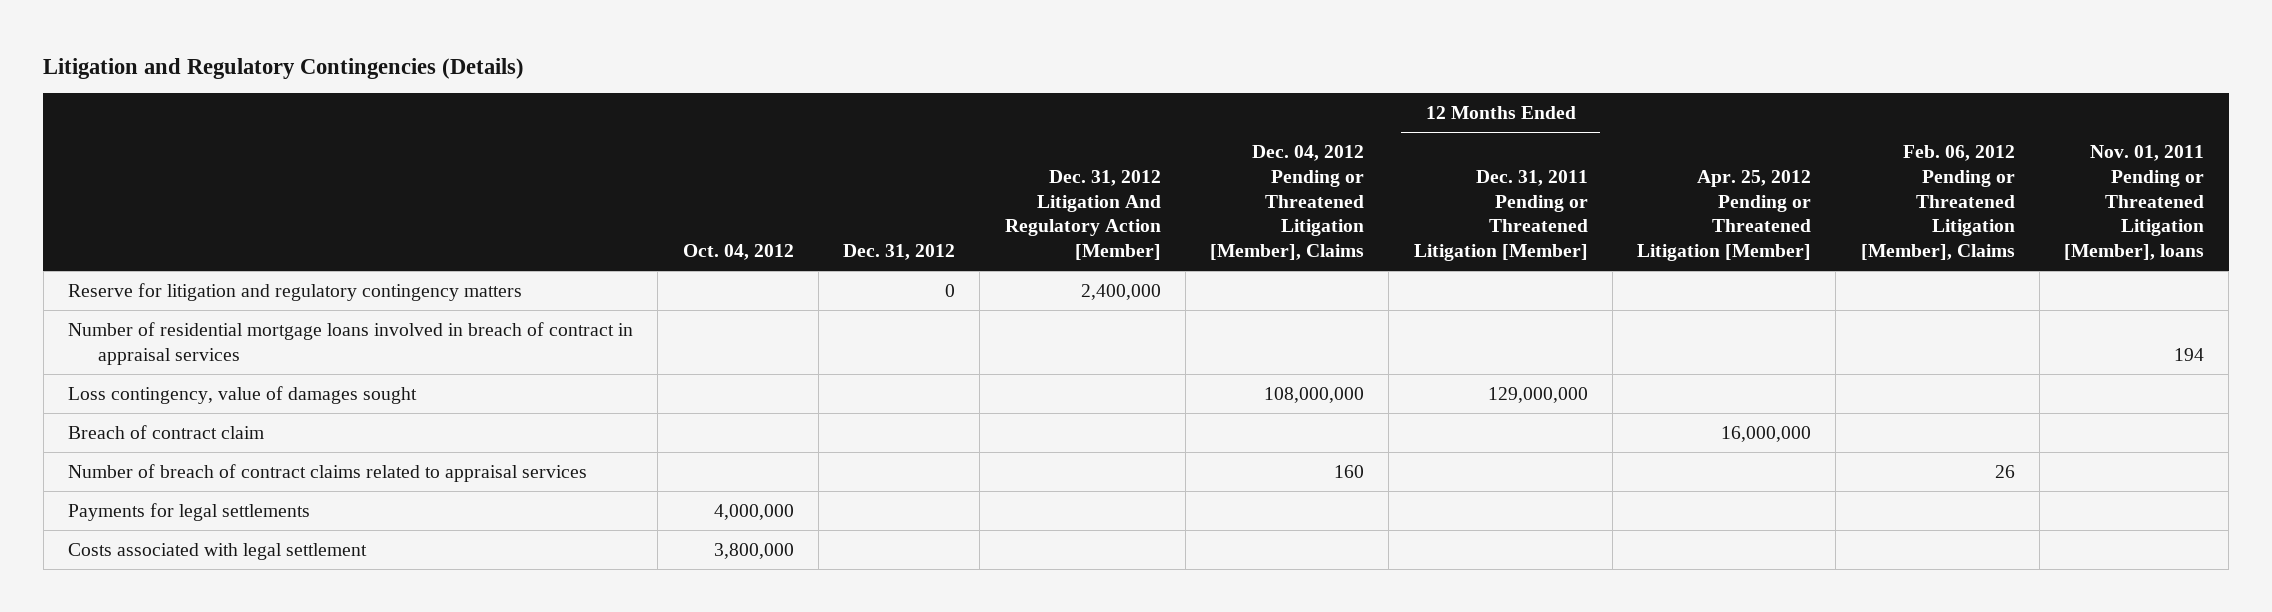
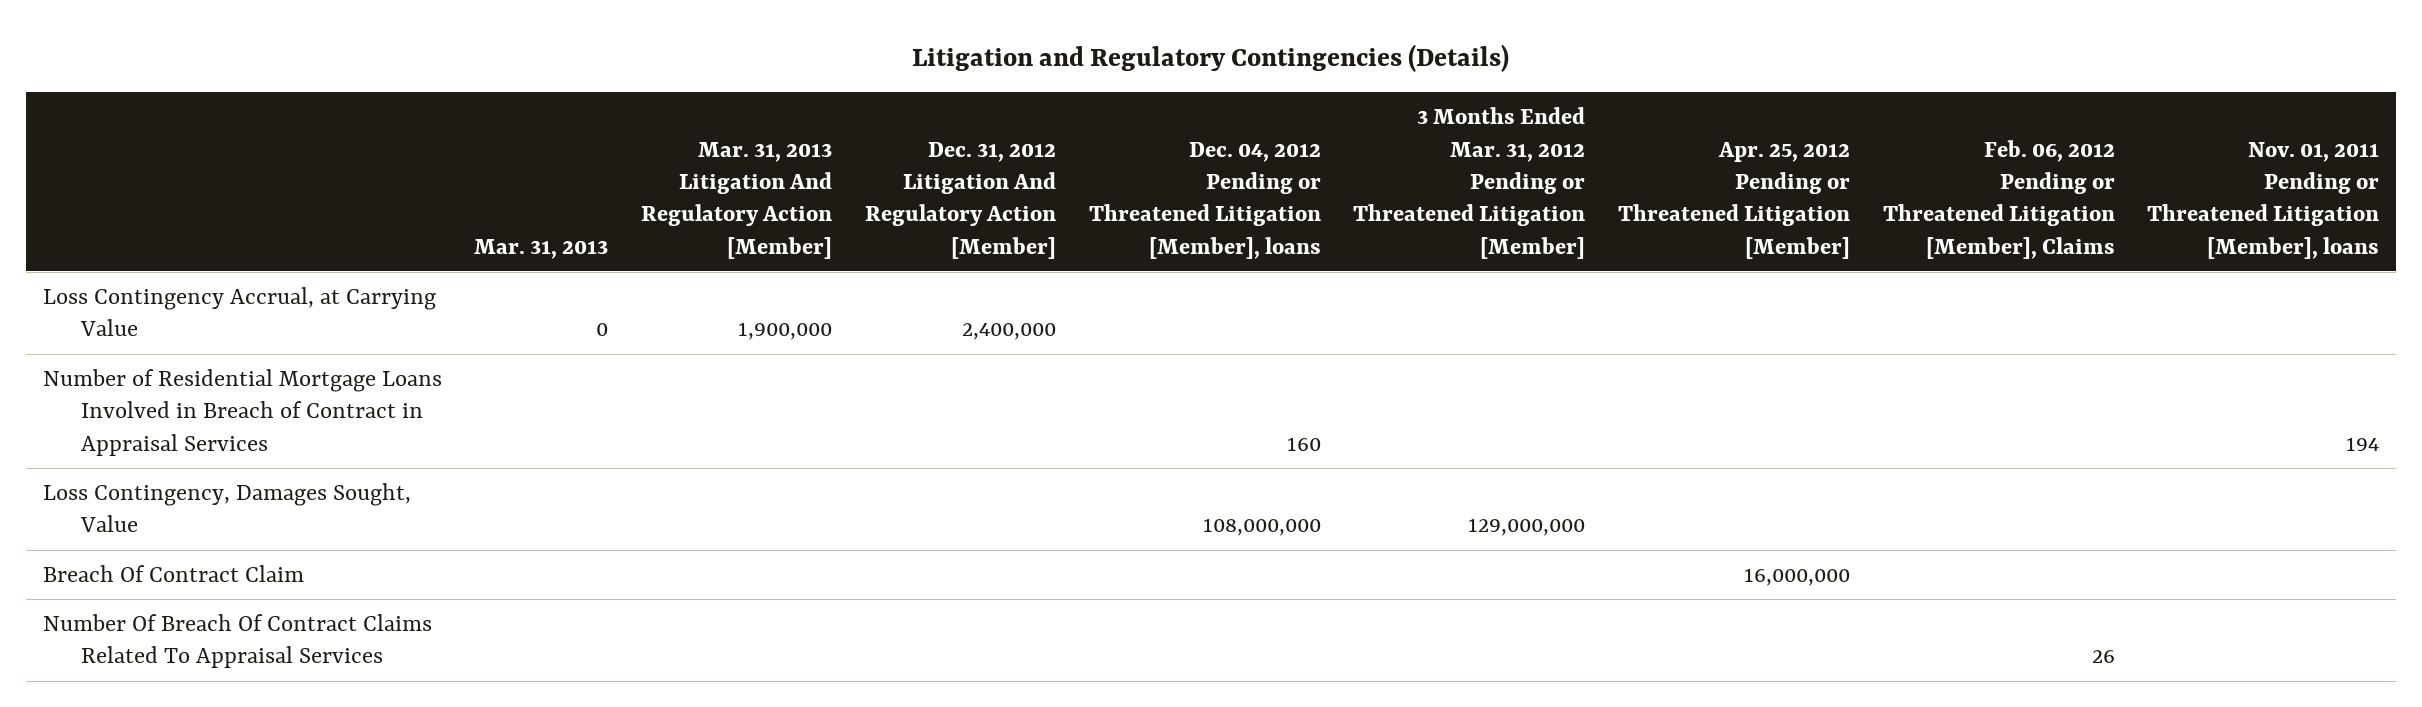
- | Oct. 04, 2012 | Dec. 31, 2012 | Dec. 31, 2012 Litigation And Regulatory Action [Member] | Dec. 04, 2012 Pending or Threatened Litigation [Member], Claims | 12 Months Ended Dec. 31, 2011 Pending or Threatened Litigation [Member] | Apr. 25, 2012 Pending or Threatened Litigation [Member] | Feb. 06, 2012 Pending or Threatened Litigation [Member], Claims | Nov. 01, 2011 Pending or Threatened Litigation [Member], loans
+ | Mar. 31, 2013 | Mar. 31, 2013 Litigation And Regulatory Action [Member] | Dec. 31, 2012 Litigation And Regulatory Action [Member] | Dec. 04, 2012 Pending or Threatened Litigation [Member], loans | 3 Months Ended Mar. 31, 2012 Pending or Threatened Litigation [Member] | Apr. 25, 2012 Pending or Threatened Litigation [Member] | Feb. 06, 2012 Pending or Threatened Litigation [Member], Claims | Nov. 01, 2011 Pending or Threatened Litigation [Member], loans
- Reserve for litigation and regulatory contingency matters | | 0 | 2,400,000 | | | | |
- Number of residential mortgage loans involved in breach of contract in appraisal services | | | | | | | | 194
- Loss contingency, value of damages sought | | | | 108,000,000 | 129,000,000 | | |
- Breach of contract claim | | | | | | 16,000,000 | |
- Number of breach of contract claims related to appraisal services | | | | 160 | | | 26 |
- Payments for legal settlements | 4,000,000 | | | | | | |
- Costs associated with legal settlement | 3,800,000 | | | | | | |
+ Loss Contingency Accrual, at Carrying Value | 0 | 1,900,000 | 2,400,000 | | | | |
+ Number of Residential Mortgage Loans Involved in Breach of Contract in Appraisal Services | | | | 160 | | | | 194
+ Loss Contingency, Damages Sought, Value | | | | 108,000,000 | 129,000,000 | | |
+ Breach Of Contract Claim | | | | | | 16,000,000 | |
+ Number Of Breach Of Contract Claims Related To Appraisal Services | | | | | | | 26 |

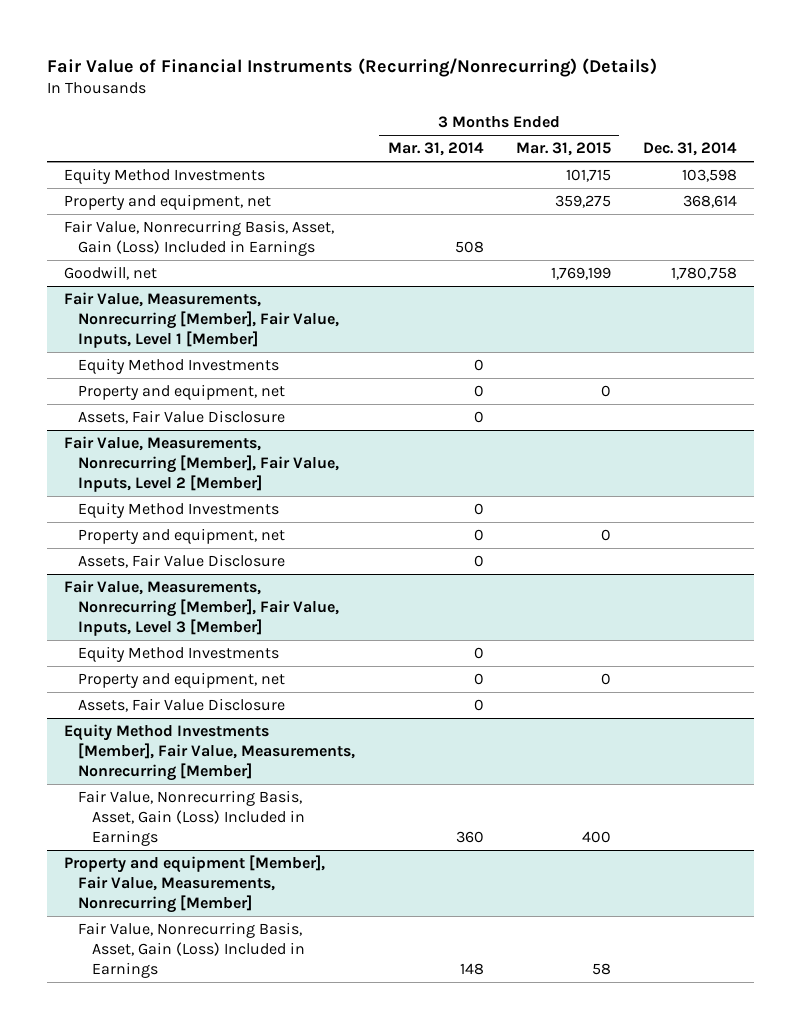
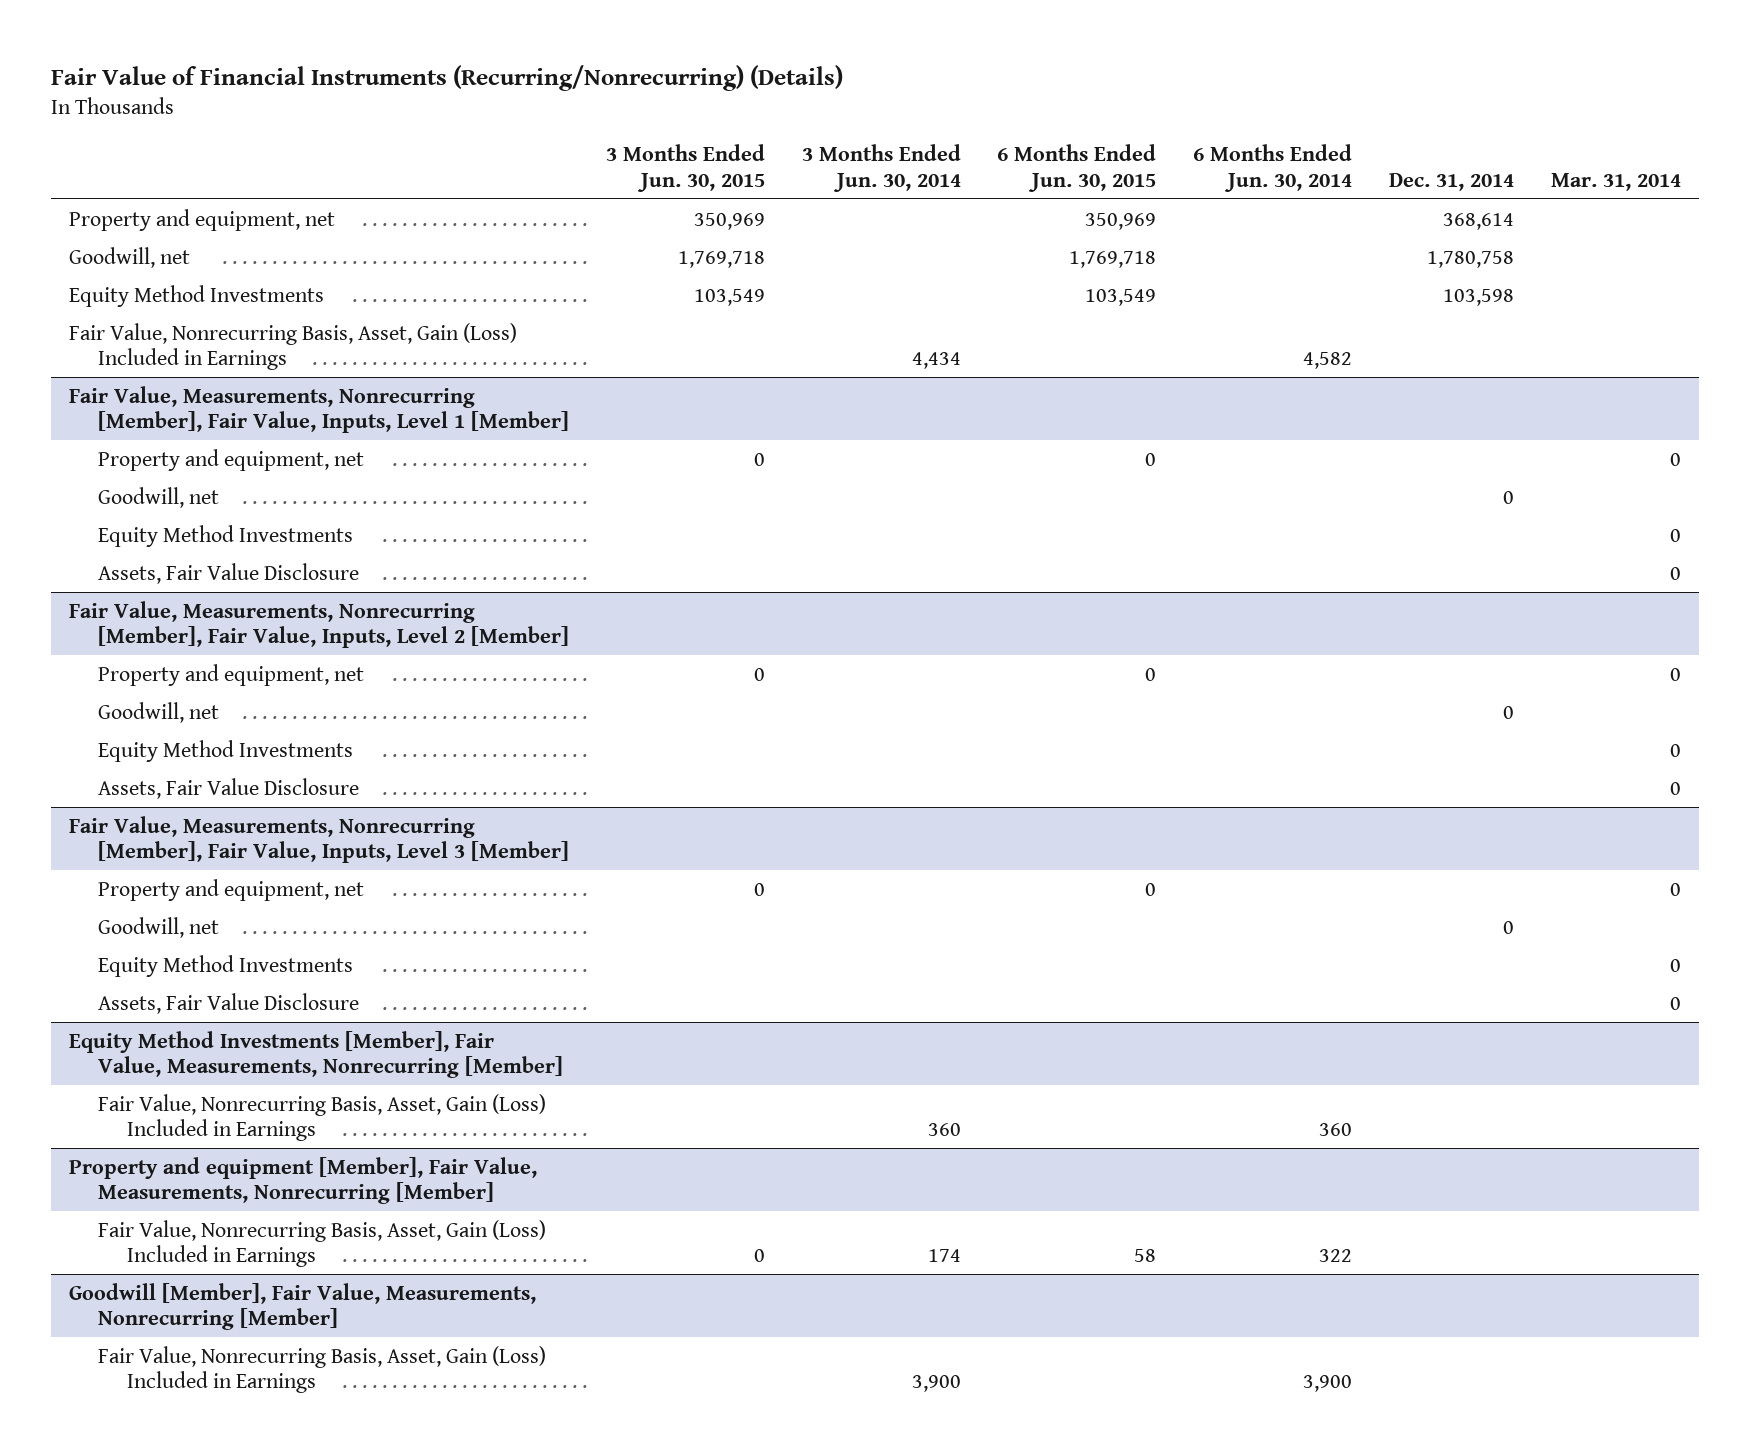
- | 3 Months Ended Mar. 31, 2014 | 3 Months Ended Mar. 31, 2015 | Dec. 31, 2014
+ | 3 Months Ended Jun. 30, 2015 | 3 Months Ended Jun. 30, 2014 | 6 Months Ended Jun. 30, 2015 | 6 Months Ended Jun. 30, 2014 | Dec. 31, 2014 | Mar. 31, 2014
moved down: Equity Method Investments | 103,549 | | 103,549 | | 103,598 |
moved down: Fair Value, Nonrecurring Basis, Asset, Gain (Loss) Included in Earnings | | 4,434 | | 4,582 | |
@ Fair Value, Measurements, Nonrecurring [Member], Fair Value, Inputs, Level 1 [Member]
+ Goodwill, net | | | | | 0 |
moved down: Equity Method Investments | | | | | | 0
@ Fair Value, Measurements, Nonrecurring [Member], Fair Value, Inputs, Level 2 [Member]
+ Goodwill, net | | | | | 0 |
moved down: Equity Method Investments | | | | | | 0
@ Fair Value, Measurements, Nonrecurring [Member], Fair Value, Inputs, Level 3 [Member]
+ Goodwill, net | | | | | 0 |
moved down: Equity Method Investments | | | | | | 0
+ Goodwill [Member], Fair Value, Measurements, Nonrecurring [Member]
+ Fair Value, Nonrecurring Basis, Asset, Gain (Loss) Included in Earnings | | 3,900 | | 3,900 | |

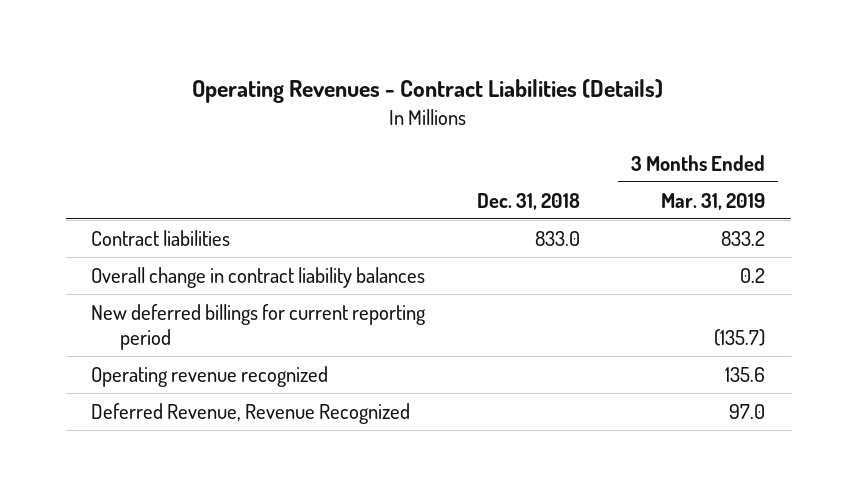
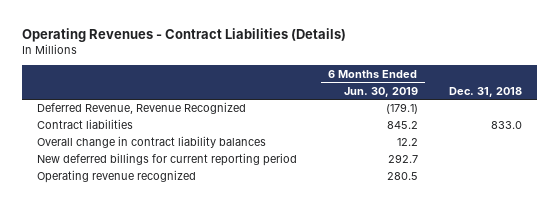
- | Dec. 31, 2018 | 3 Months Ended Mar. 31, 2019
+ | 6 Months Ended Jun. 30, 2019 | Dec. 31, 2018
moved up: Deferred Revenue, Revenue Recognized | (179.1) |

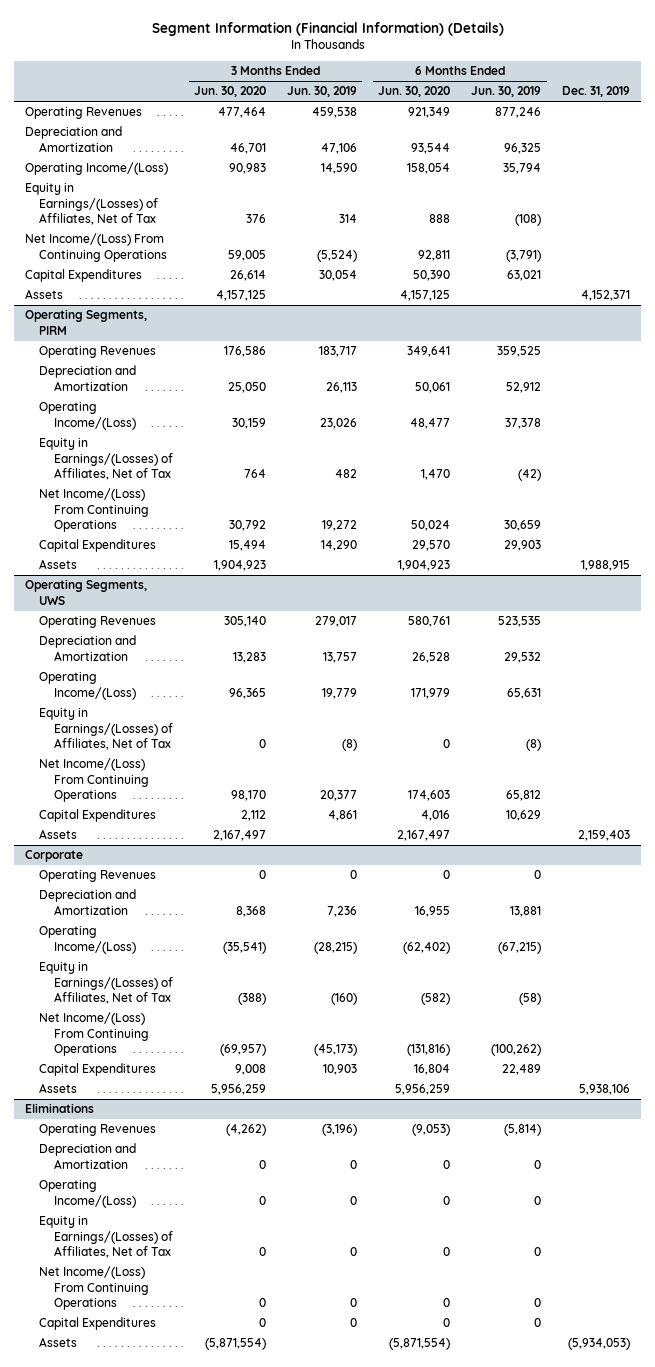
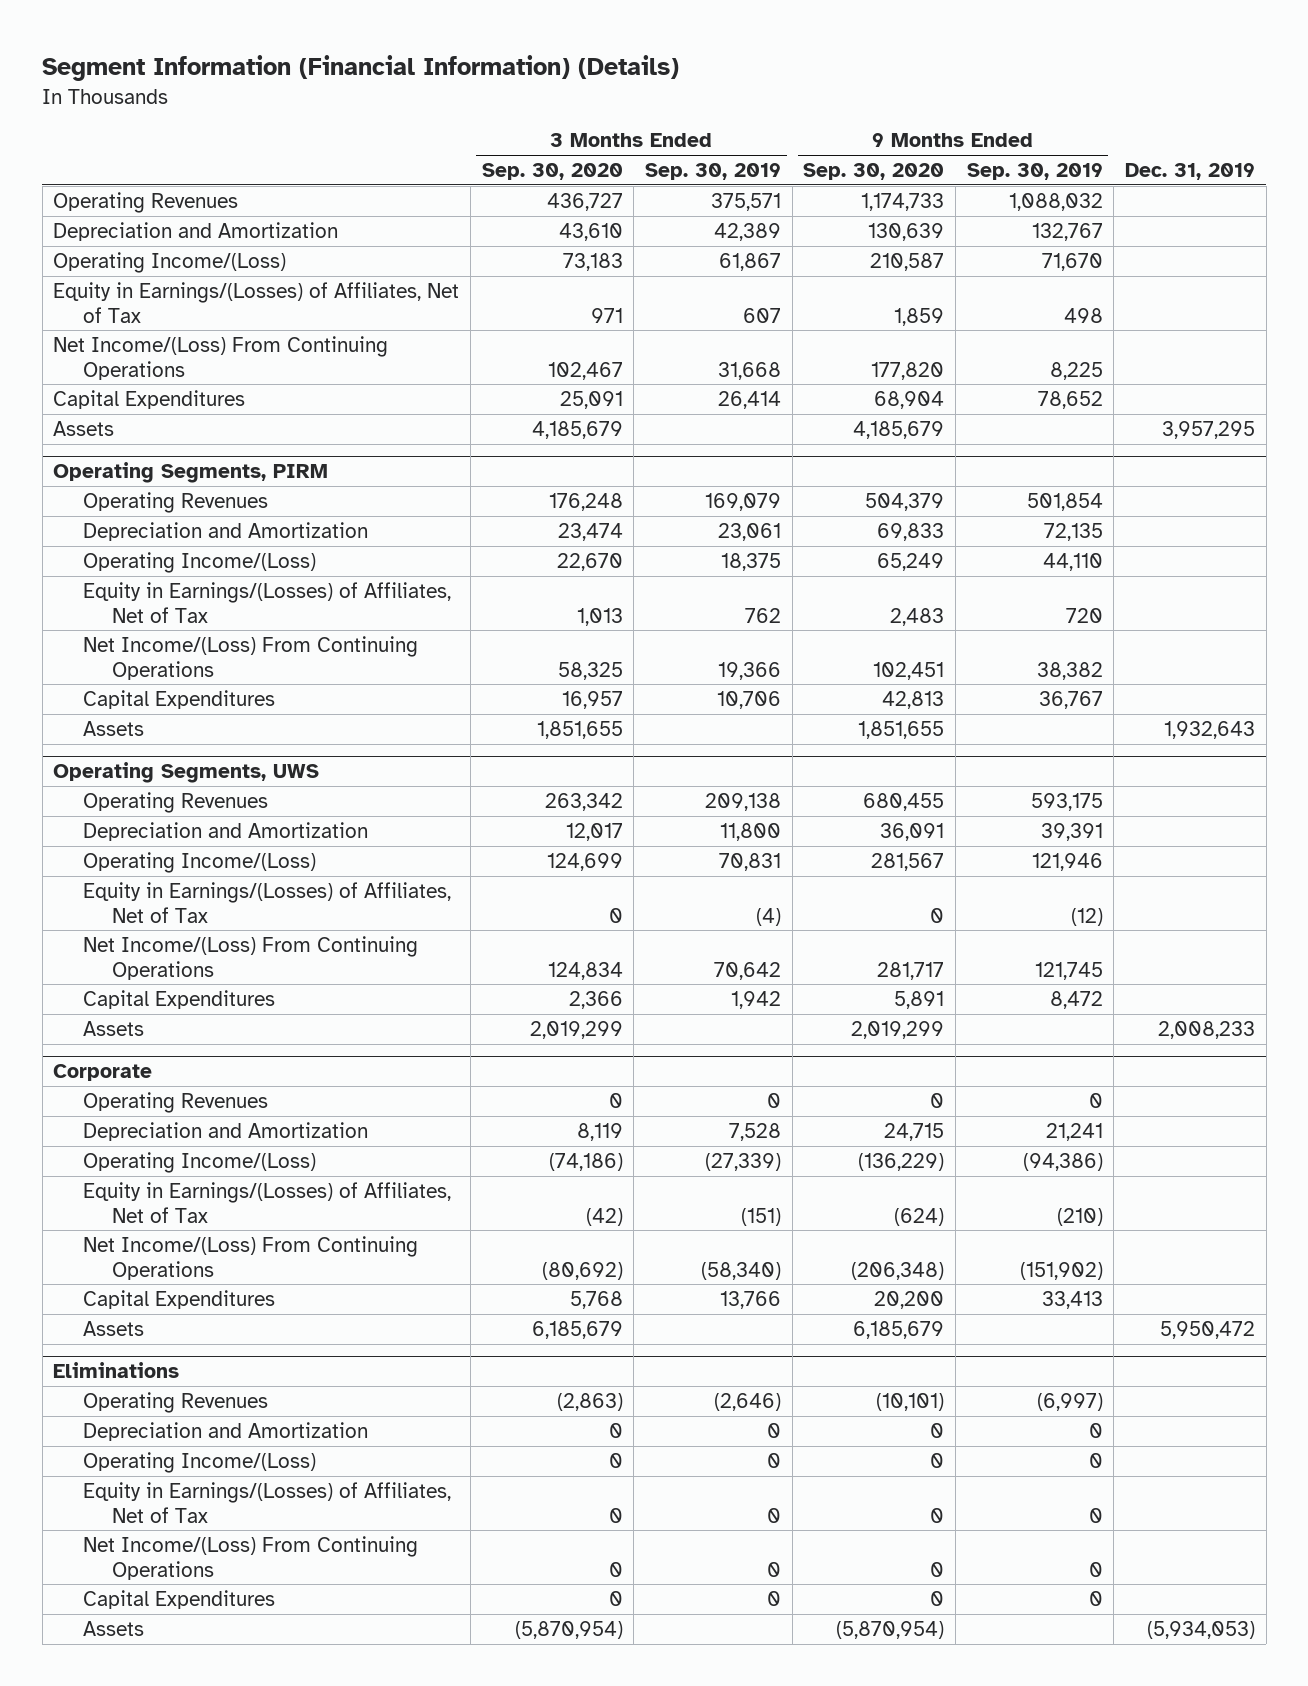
- | 3 Months Ended Jun. 30, 2020 | 3 Months Ended Jun. 30, 2019 | 6 Months Ended Jun. 30, 2020 | 6 Months Ended Jun. 30, 2019 | Dec. 31, 2019
+ | 3 Months Ended Sep. 30, 2020 | 3 Months Ended Sep. 30, 2019 | 9 Months Ended Sep. 30, 2020 | 9 Months Ended Sep. 30, 2019 | Dec. 31, 2019
- Assets | 4,157,125 | | 4,157,125 | | 4,152,371
+ Assets | 4,185,679 | | 4,185,679 | | 3,957,295
@ Operating Segments, PIRM
- Assets | 1,904,923 | | 1,904,923 | | 1,988,915
+ Assets | 1,851,655 | | 1,851,655 | | 1,932,643
@ Operating Segments, UWS
- Assets | 2,167,497 | | 2,167,497 | | 2,159,403
+ Assets | 2,019,299 | | 2,019,299 | | 2,008,233
@ Corporate
- Assets | 5,956,259 | | 5,956,259 | | 5,938,106
+ Assets | 6,185,679 | | 6,185,679 | | 5,950,472

